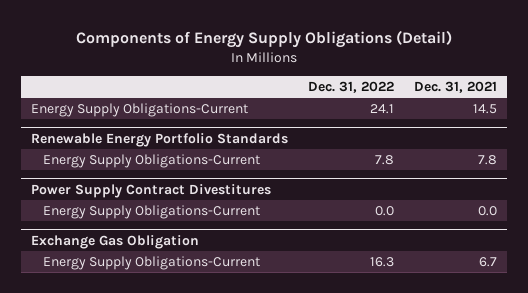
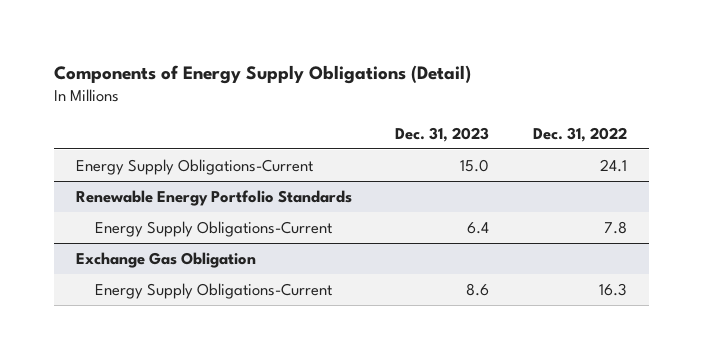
- | Dec. 31, 2022 | Dec. 31, 2021
+ | Dec. 31, 2023 | Dec. 31, 2022
- Power Supply Contract Divestitures
- Energy Supply Obligations-Current | 0.0 | 0.0

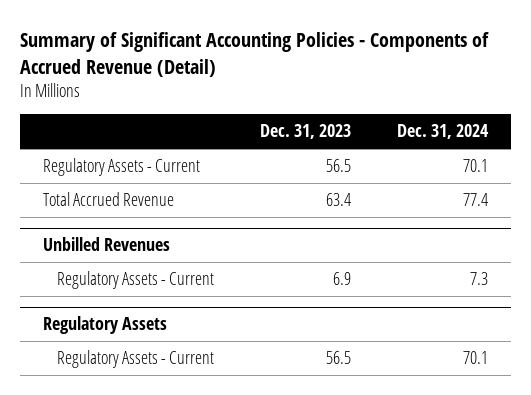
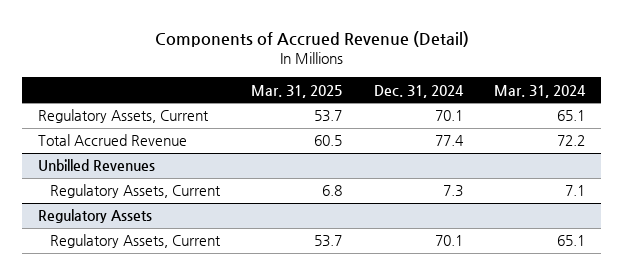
- Summary of Significant Accounting Policies - Components of Accrued Revenue (Detail)
+ Components of Accrued Revenue (Detail)
- | Dec. 31, 2023 | Dec. 31, 2024
+ | Mar. 31, 2025 | Dec. 31, 2024 | Mar. 31, 2024
- Regulatory Assets - Current | 56.5 | 70.1
+ Regulatory Assets, Current | 53.7 | 70.1 | 65.1
@ Unbilled Revenues
- Regulatory Assets - Current | 6.9 | 7.3
+ Regulatory Assets, Current | 6.8 | 7.3 | 7.1
@ Regulatory Assets
- Regulatory Assets - Current | 56.5 | 70.1
+ Regulatory Assets, Current | 53.7 | 70.1 | 65.1

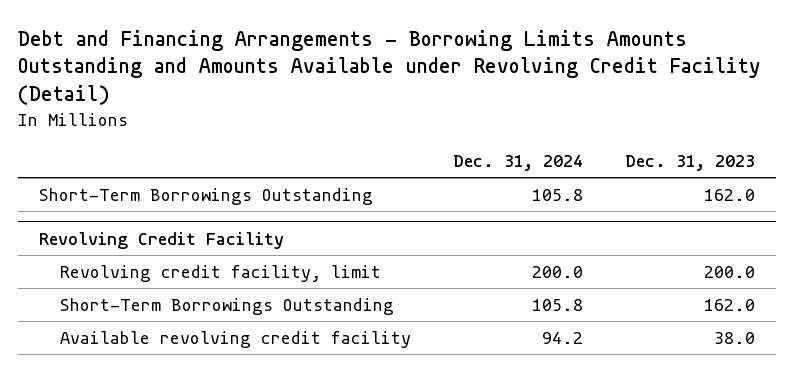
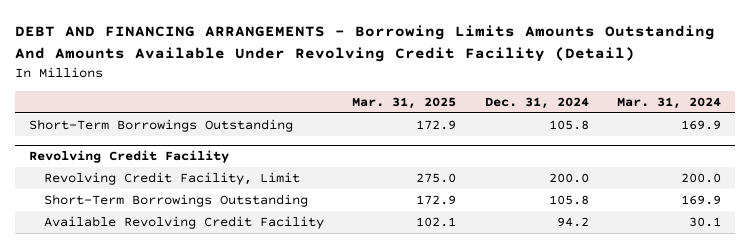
- Debt and Financing Arrangements - Borrowing Limits Amounts Outstanding and Amounts Available under Revolving Credit Facility (Detail)
+ DEBT AND FINANCING ARRANGEMENTS - Borrowing Limits Amounts Outstanding And Amounts Available Under Revolving Credit Facility (Detail)
- | Dec. 31, 2024 | Dec. 31, 2023
+ | Mar. 31, 2025 | Dec. 31, 2024 | Mar. 31, 2024
@ Revolving Credit Facility
- Revolving credit facility, limit | 200.0 | 200.0
+ Revolving Credit Facility, Limit | 275.0 | 200.0 | 200.0
- Available revolving credit facility | 94.2 | 38.0
+ Available Revolving Credit Facility | 102.1 | 94.2 | 30.1

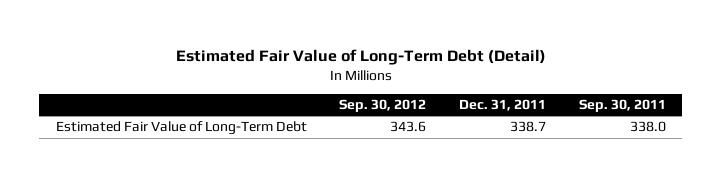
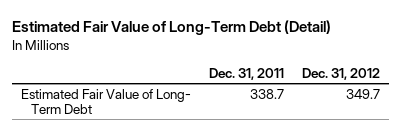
- | Sep. 30, 2012 | Dec. 31, 2011 | Sep. 30, 2011
+ | Dec. 31, 2011 | Dec. 31, 2012
- Estimated Fair Value of Long-Term Debt | 343.6 | 338.7 | 338.0
+ Estimated Fair Value of Long- Term Debt | 338.7 | 349.7

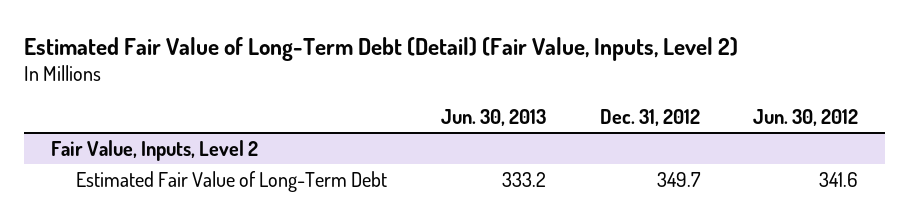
- Estimated Fair Value of Long-Term Debt (Detail)
+ Estimated Fair Value of Long-Term Debt (Detail) (Fair Value, Inputs, Level 2)
- | Dec. 31, 2011 | Dec. 31, 2012
+ | Jun. 30, 2013 | Dec. 31, 2012 | Jun. 30, 2012
- Estimated Fair Value of Long- Term Debt | 338.7 | 349.7
+ Fair Value, Inputs, Level 2
+ Estimated Fair Value of Long-Term Debt | 333.2 | 349.7 | 341.6

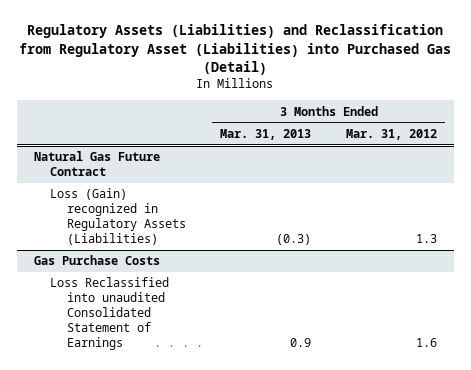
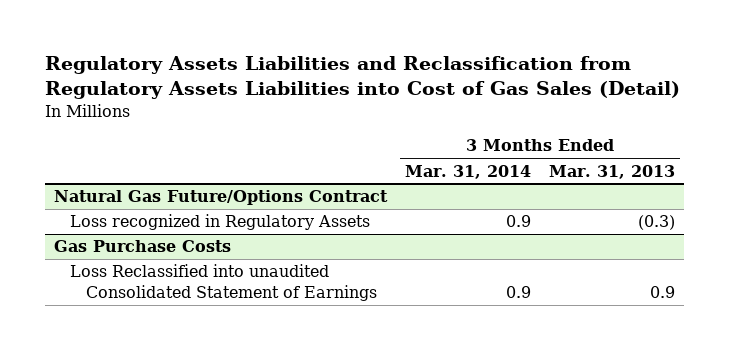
- Regulatory Assets (Liabilities) and Reclassification from Regulatory Asset (Liabilities) into Purchased Gas (Detail)
+ Regulatory Assets Liabilities and Reclassification from Regulatory Assets Liabilities into Cost of Gas Sales (Detail)
- | 3 Months Ended Mar. 31, 2013 | 3 Months Ended Mar. 31, 2012
+ | 3 Months Ended Mar. 31, 2014 | 3 Months Ended Mar. 31, 2013
- Natural Gas Future Contract
- Loss (Gain) recognized in Regulatory Assets (Liabilities) | (0.3) | 1.3
+ Natural Gas Future/Options Contract
+ Loss recognized in Regulatory Assets | 0.9 | (0.3)

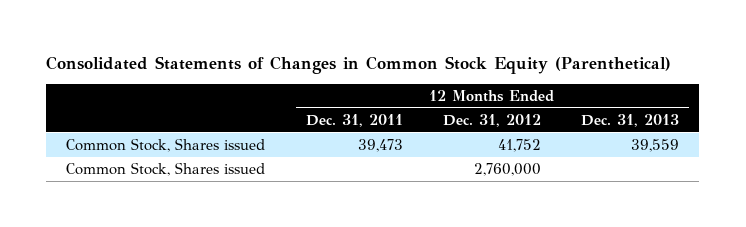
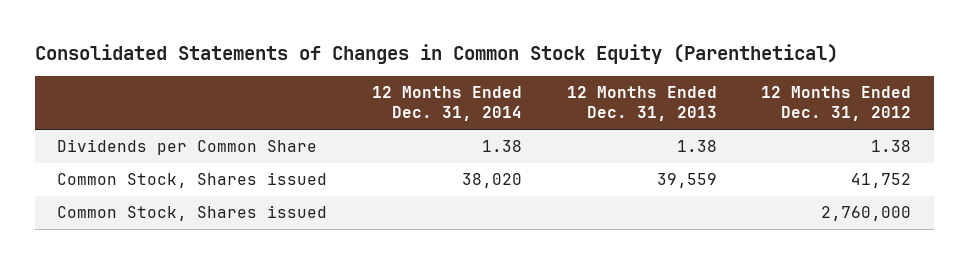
- | 12 Months Ended Dec. 31, 2011 | 12 Months Ended Dec. 31, 2012 | 12 Months Ended Dec. 31, 2013
+ | 12 Months Ended Dec. 31, 2014 | 12 Months Ended Dec. 31, 2013 | 12 Months Ended Dec. 31, 2012
+ Dividends per Common Share | 1.38 | 1.38 | 1.38

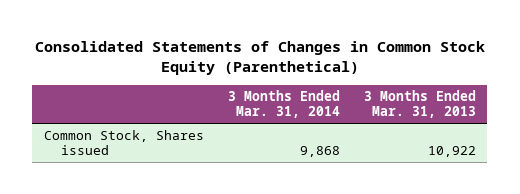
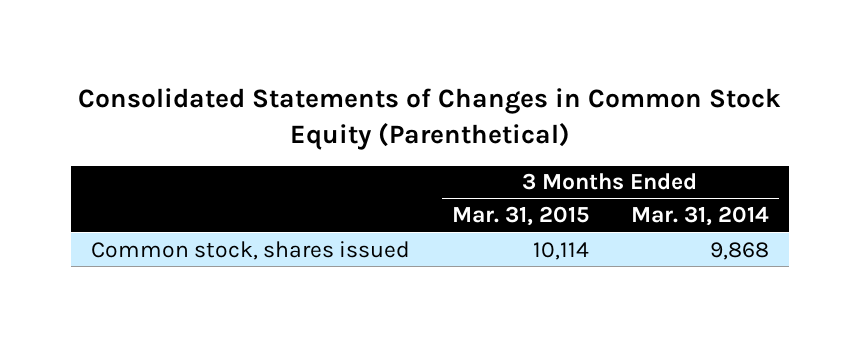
- | 3 Months Ended Mar. 31, 2014 | 3 Months Ended Mar. 31, 2013
+ | 3 Months Ended Mar. 31, 2015 | 3 Months Ended Mar. 31, 2014
- Common Stock, Shares issued | 9,868 | 10,922
+ Common stock, shares issued | 10,114 | 9,868

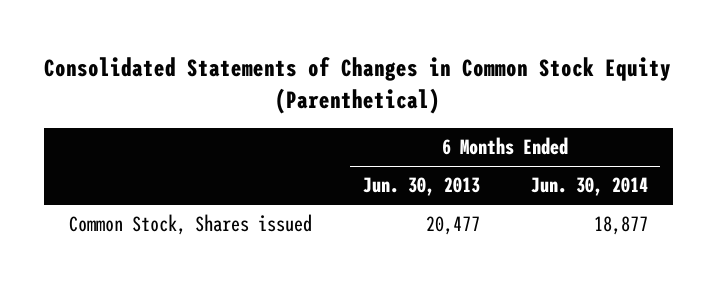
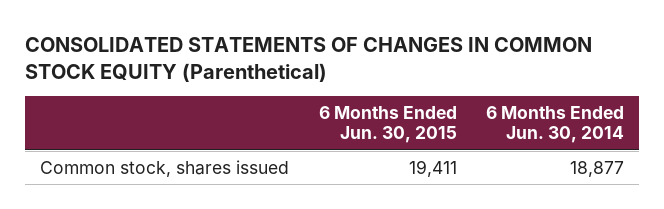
- Consolidated Statements of Changes in Common Stock Equity (Parenthetical)
+ CONSOLIDATED STATEMENTS OF CHANGES IN COMMON STOCK EQUITY (Parenthetical)
- | 6 Months Ended Jun. 30, 2013 | 6 Months Ended Jun. 30, 2014
+ | 6 Months Ended Jun. 30, 2015 | 6 Months Ended Jun. 30, 2014
- Common Stock, Shares issued | 20,477 | 18,877
+ Common stock, shares issued | 19,411 | 18,877

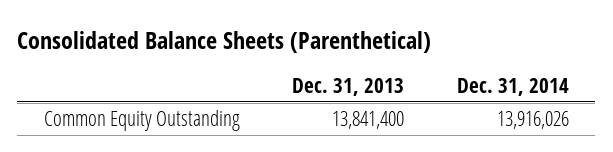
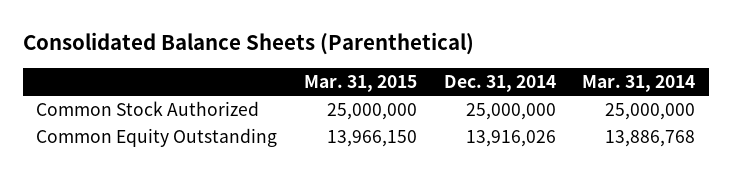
- | Dec. 31, 2013 | Dec. 31, 2014
+ | Mar. 31, 2015 | Dec. 31, 2014 | Mar. 31, 2014
+ Common Stock Authorized | 25,000,000 | 25,000,000 | 25,000,000

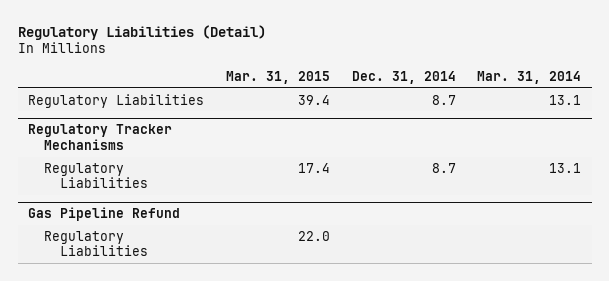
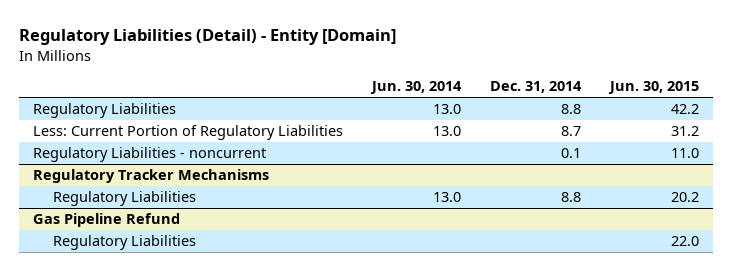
- Regulatory Liabilities (Detail)
+ Regulatory Liabilities (Detail) - Entity [Domain]
- | Mar. 31, 2015 | Dec. 31, 2014 | Mar. 31, 2014
+ | Jun. 30, 2014 | Dec. 31, 2014 | Jun. 30, 2015
- Regulatory Liabilities | 39.4 | 8.7 | 13.1
+ Regulatory Liabilities | 13.0 | 8.8 | 42.2
+ Less: Current Portion of Regulatory Liabilities | 13.0 | 8.7 | 31.2
+ Regulatory Liabilities - noncurrent | | 0.1 | 11.0
@ Regulatory Tracker Mechanisms
- Regulatory Liabilities | 17.4 | 8.7 | 13.1
+ Regulatory Liabilities | 13.0 | 8.8 | 20.2

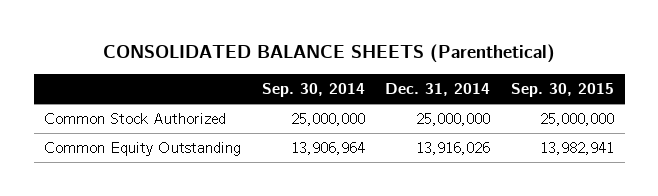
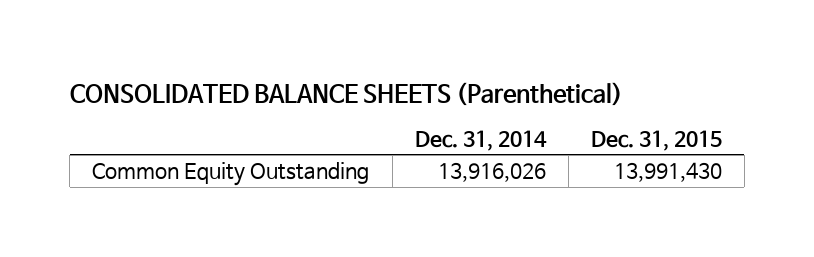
- | Sep. 30, 2014 | Dec. 31, 2014 | Sep. 30, 2015
+ | Dec. 31, 2014 | Dec. 31, 2015
- Common Stock Authorized | 25,000,000 | 25,000,000 | 25,000,000

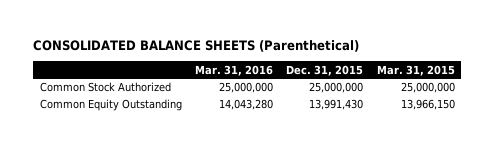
- | Dec. 31, 2014 | Dec. 31, 2015
+ | Mar. 31, 2016 | Dec. 31, 2015 | Mar. 31, 2015
+ Common Stock Authorized | 25,000,000 | 25,000,000 | 25,000,000

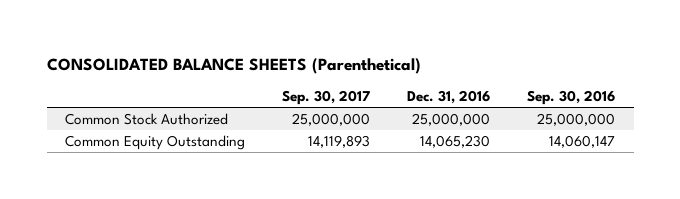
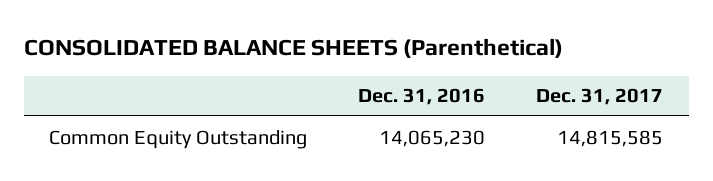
- | Sep. 30, 2017 | Dec. 31, 2016 | Sep. 30, 2016
+ | Dec. 31, 2016 | Dec. 31, 2017
- Common Stock Authorized | 25,000,000 | 25,000,000 | 25,000,000

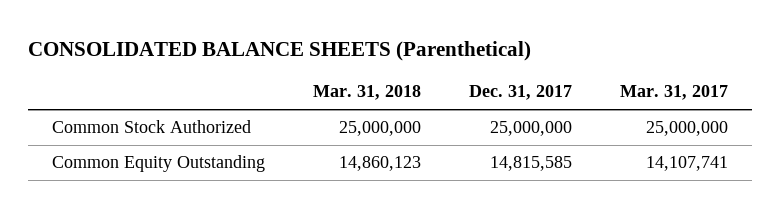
- | Dec. 31, 2016 | Dec. 31, 2017
+ | Mar. 31, 2018 | Dec. 31, 2017 | Mar. 31, 2017
+ Common Stock Authorized | 25,000,000 | 25,000,000 | 25,000,000

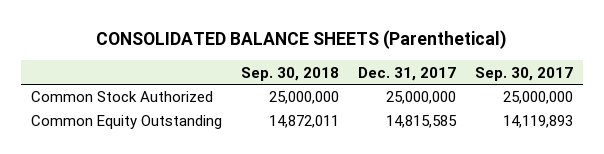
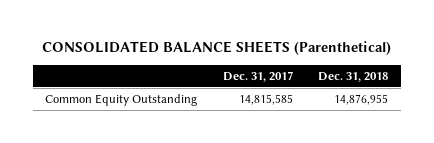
- | Sep. 30, 2018 | Dec. 31, 2017 | Sep. 30, 2017
+ | Dec. 31, 2017 | Dec. 31, 2018
- Common Stock Authorized | 25,000,000 | 25,000,000 | 25,000,000

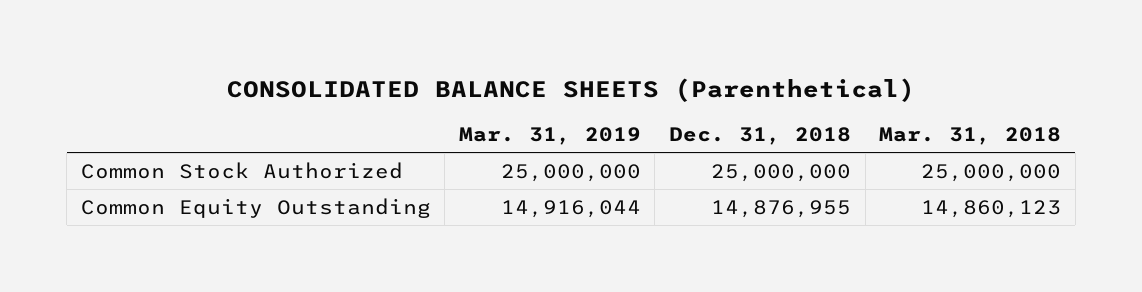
- | Dec. 31, 2017 | Dec. 31, 2018
+ | Mar. 31, 2019 | Dec. 31, 2018 | Mar. 31, 2018
+ Common Stock Authorized | 25,000,000 | 25,000,000 | 25,000,000

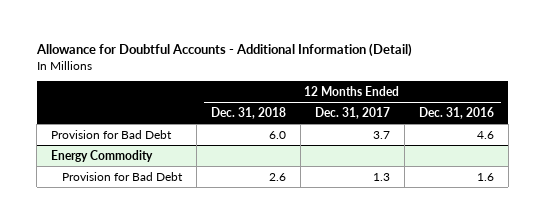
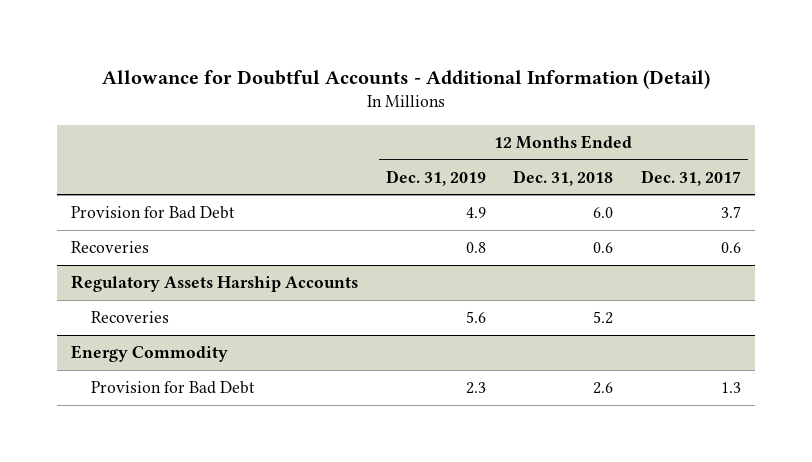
- | 12 Months Ended Dec. 31, 2018 | 12 Months Ended Dec. 31, 2017 | 12 Months Ended Dec. 31, 2016
+ | 12 Months Ended Dec. 31, 2019 | 12 Months Ended Dec. 31, 2018 | 12 Months Ended Dec. 31, 2017
+ Recoveries | 0.8 | 0.6 | 0.6
+ Regulatory Assets Harship Accounts
+ Recoveries | 5.6 | 5.2 |

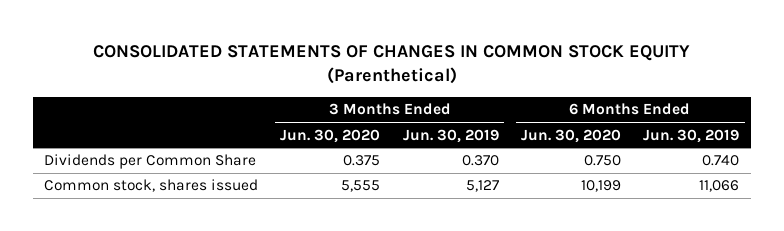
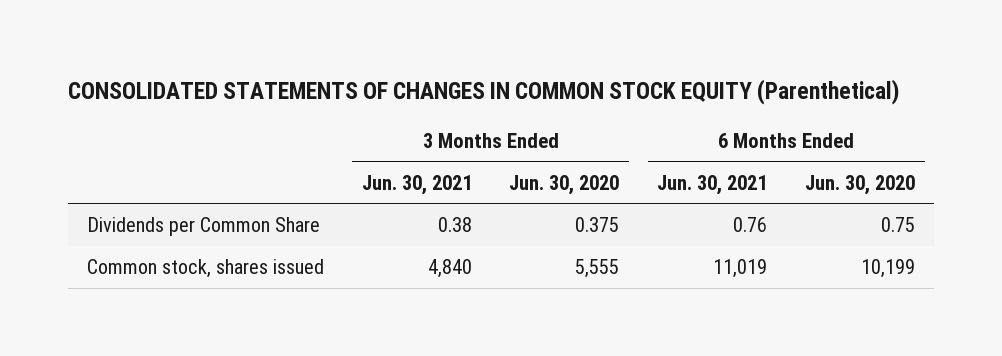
- | 3 Months Ended Jun. 30, 2020 | 3 Months Ended Jun. 30, 2019 | 6 Months Ended Jun. 30, 2020 | 6 Months Ended Jun. 30, 2019
+ | 3 Months Ended Jun. 30, 2021 | 3 Months Ended Jun. 30, 2020 | 6 Months Ended Jun. 30, 2021 | 6 Months Ended Jun. 30, 2020
- Dividends per Common Share | 0.375 | 0.370 | 0.750 | 0.740
+ Dividends per Common Share | 0.38 | 0.375 | 0.76 | 0.75

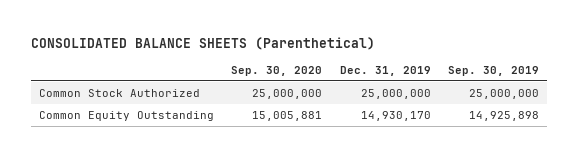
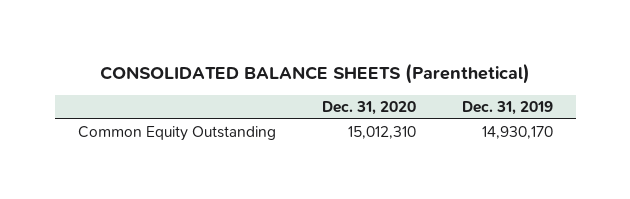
- | Sep. 30, 2020 | Dec. 31, 2019 | Sep. 30, 2019
+ | Dec. 31, 2020 | Dec. 31, 2019
- Common Stock Authorized | 25,000,000 | 25,000,000 | 25,000,000

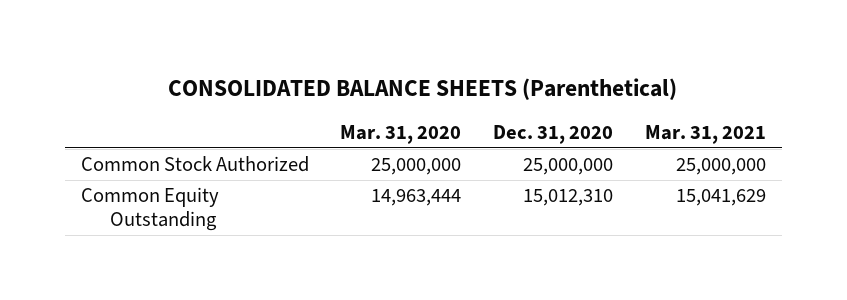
- | Dec. 31, 2020 | Dec. 31, 2019
+ | Mar. 31, 2020 | Dec. 31, 2020 | Mar. 31, 2021
+ Common Stock Authorized | 25,000,000 | 25,000,000 | 25,000,000

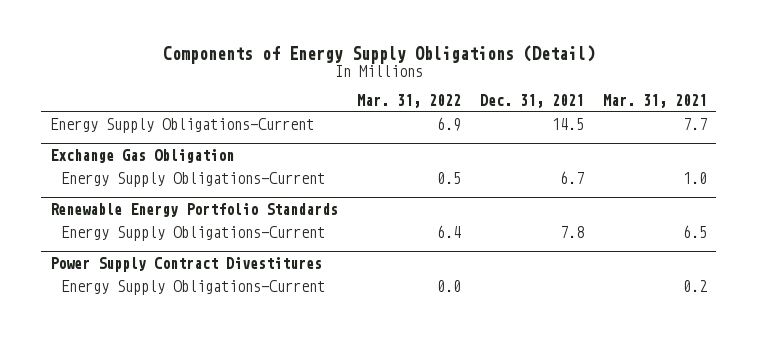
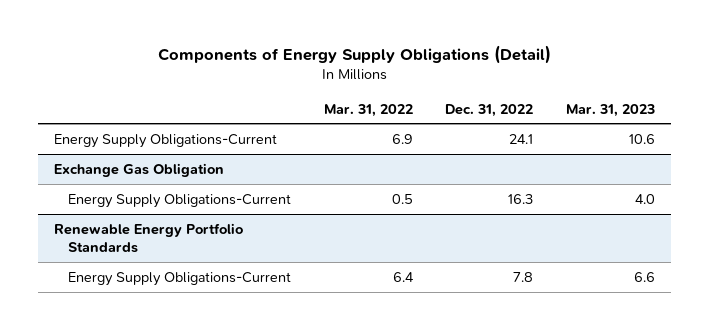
- | Mar. 31, 2022 | Dec. 31, 2021 | Mar. 31, 2021
+ | Mar. 31, 2022 | Dec. 31, 2022 | Mar. 31, 2023
- Power Supply Contract Divestitures
- Energy Supply Obligations-Current | 0.0 | | 0.2

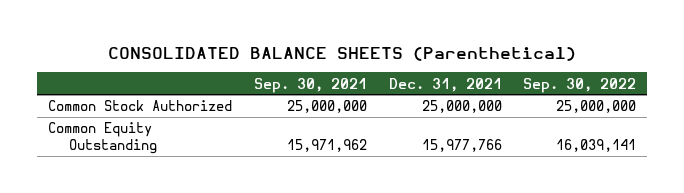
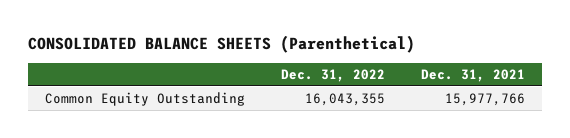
- | Sep. 30, 2021 | Dec. 31, 2021 | Sep. 30, 2022
+ | Dec. 31, 2022 | Dec. 31, 2021
- Common Stock Authorized | 25,000,000 | 25,000,000 | 25,000,000

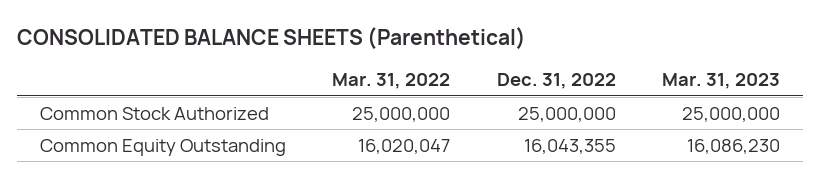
- | Dec. 31, 2022 | Dec. 31, 2021
+ | Mar. 31, 2022 | Dec. 31, 2022 | Mar. 31, 2023
+ Common Stock Authorized | 25,000,000 | 25,000,000 | 25,000,000

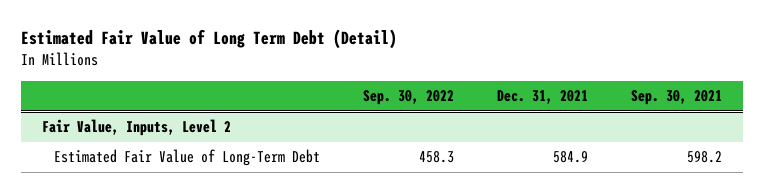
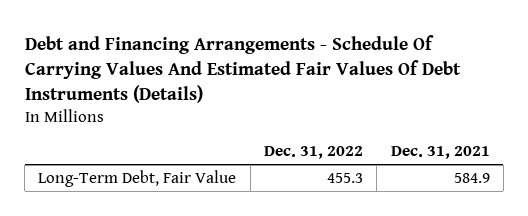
- Estimated Fair Value of Long Term Debt (Detail)
+ Debt and Financing Arrangements - Schedule Of Carrying Values And Estimated Fair Values Of Debt Instruments (Details)
- | Sep. 30, 2022 | Dec. 31, 2021 | Sep. 30, 2021
+ | Dec. 31, 2022 | Dec. 31, 2021
- Fair Value, Inputs, Level 2
- Estimated Fair Value of Long-Term Debt | 458.3 | 584.9 | 598.2
+ Long-Term Debt, Fair Value | 455.3 | 584.9

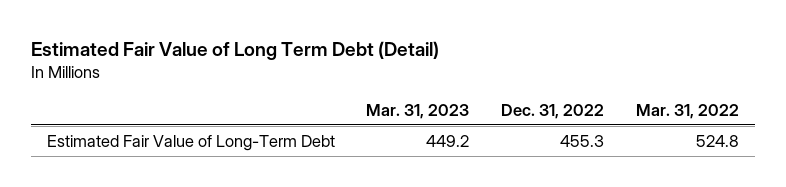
- Debt and Financing Arrangements - Schedule Of Carrying Values And Estimated Fair Values Of Debt Instruments (Details)
+ Estimated Fair Value of Long Term Debt (Detail)
- | Dec. 31, 2022 | Dec. 31, 2021
+ | Mar. 31, 2023 | Dec. 31, 2022 | Mar. 31, 2022
- Long-Term Debt, Fair Value | 455.3 | 584.9
+ Estimated Fair Value of Long-Term Debt | 449.2 | 455.3 | 524.8

